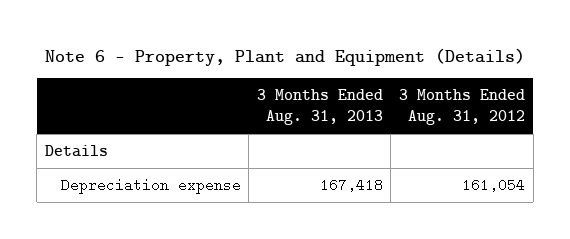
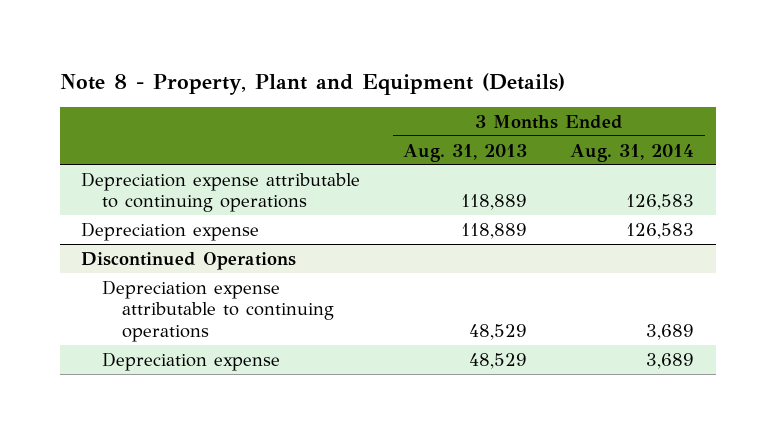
- Note 6 - Property, Plant and Equipment (Details)
+ Note 8 - Property, Plant and Equipment (Details)
- | 3 Months Ended Aug. 31, 2013 | 3 Months Ended Aug. 31, 2012
+ | 3 Months Ended Aug. 31, 2013 | 3 Months Ended Aug. 31, 2014
- Details
- Depreciation expense | 167,418 | 161,054
+ Depreciation expense attributable to continuing operations | 118,889 | 126,583
+ Depreciation expense | 118,889 | 126,583
+ Discontinued Operations
+ Depreciation expense attributable to continuing operations | 48,529 | 3,689
+ Depreciation expense | 48,529 | 3,689

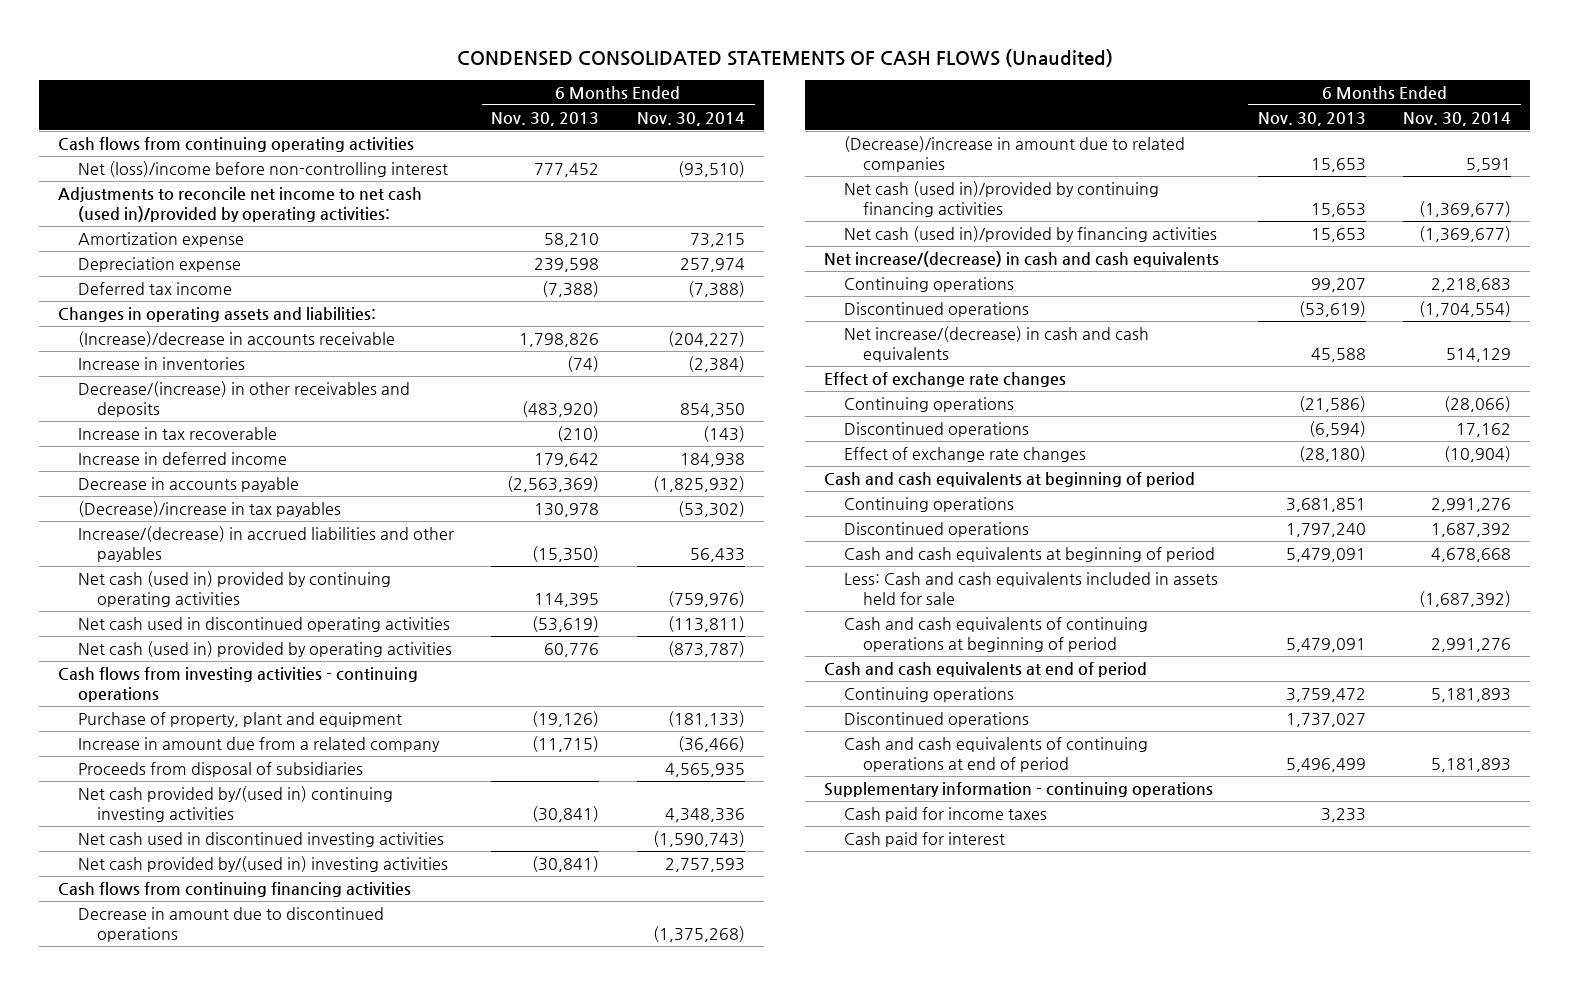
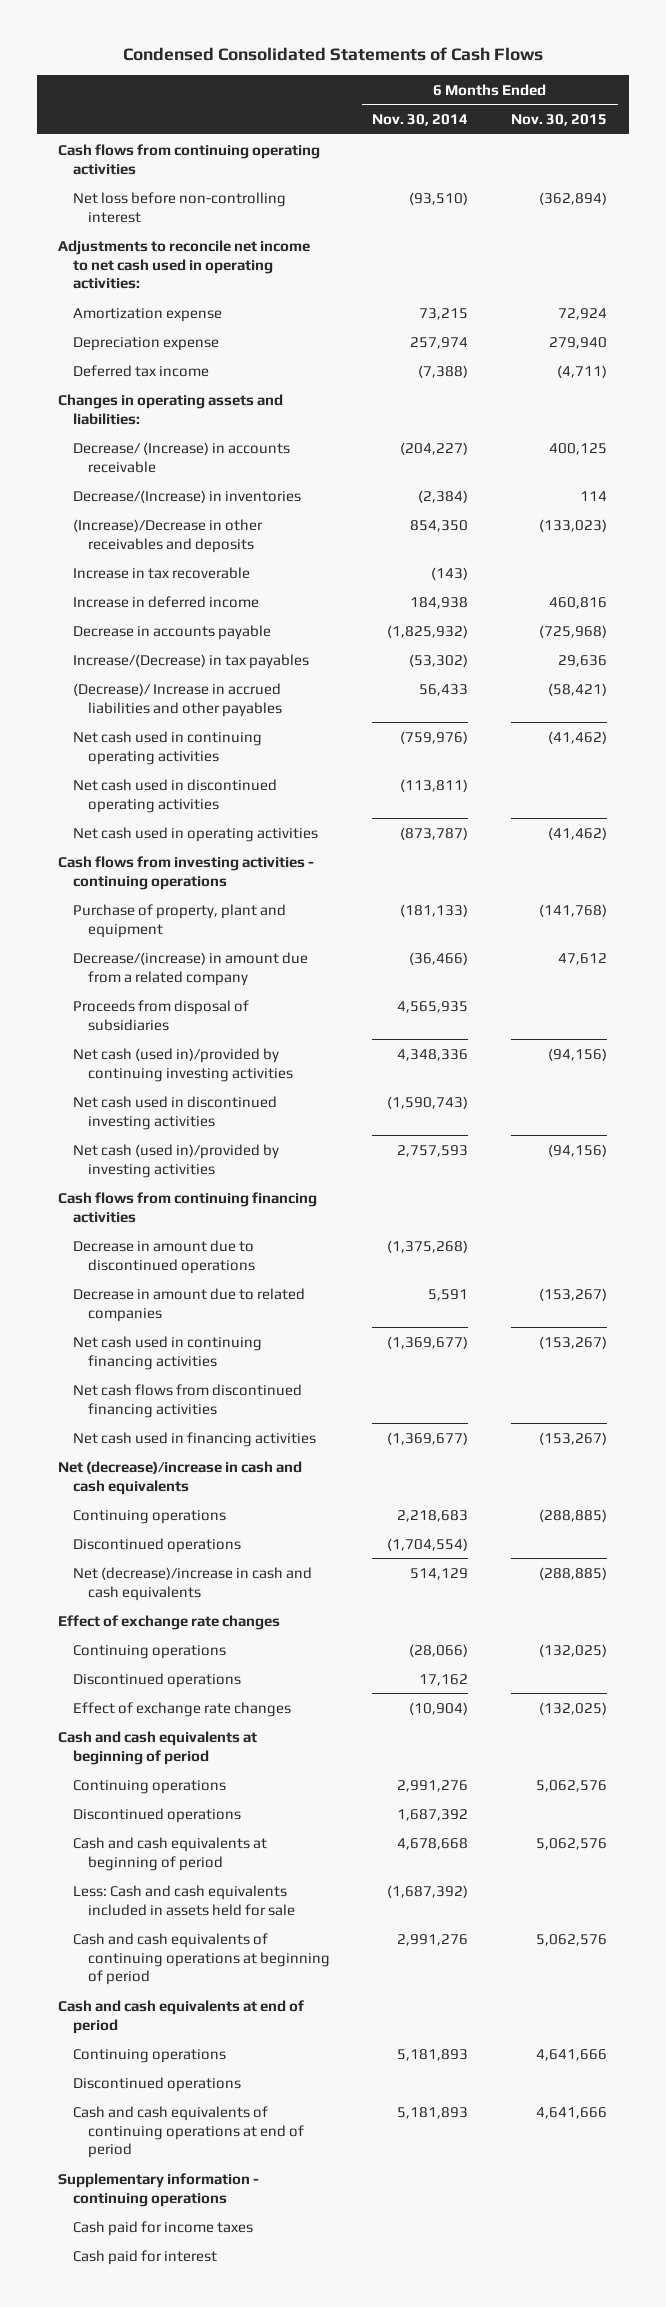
- CONDENSED CONSOLIDATED STATEMENTS OF CASH FLOWS (Unaudited)
+ Condensed Consolidated Statements of Cash Flows
- | 6 Months Ended Nov. 30, 2013 | 6 Months Ended Nov. 30, 2014
+ | 6 Months Ended Nov. 30, 2014 | 6 Months Ended Nov. 30, 2015
- Net (loss)/income before non-controlling interest | 777,452 | (93,510)
- Adjustments to reconcile net income to net cash (used in)/provided by operating activities:
+ Net loss before non-controlling interest | (93,510) | (362,894)
+ Adjustments to reconcile net income to net cash used in operating activities:
- (Increase)/decrease in accounts receivable | 1,798,826 | (204,227)
- Increase in inventories | (74) | (2,384)
- Decrease/(increase) in other receivables and deposits | (483,920) | 854,350
+ Decrease/ (Increase) in accounts receivable | (204,227) | 400,125
+ Decrease/(Increase) in inventories | (2,384) | 114
+ (Increase)/Decrease in other receivables and deposits | 854,350 | (133,023)
- (Decrease)/increase in tax payables | 130,978 | (53,302)
- Increase/(decrease) in accrued liabilities and other payables | (15,350) | 56,433
- Net cash (used in) provided by continuing operating activities | 114,395 | (759,976)
+ Increase/(Decrease) in tax payables | (53,302) | 29,636
+ (Decrease)/ Increase in accrued liabilities and other payables | 56,433 | (58,421)
+ Net cash used in continuing operating activities | (759,976) | (41,462)
- Net cash (used in) provided by operating activities | 60,776 | (873,787)
+ Net cash used in operating activities | (873,787) | (41,462)
- Increase in amount due from a related company | (11,715) | (36,466)
+ Decrease/(increase) in amount due from a related company | (36,466) | 47,612
- Net cash provided by/(used in) continuing investing activities | (30,841) | 4,348,336
+ Net cash (used in)/provided by continuing investing activities | 4,348,336 | (94,156)
- Net cash provided by/(used in) investing activities | (30,841) | 2,757,593
+ Net cash (used in)/provided by investing activities | 2,757,593 | (94,156)
- (Decrease)/increase in amount due to related companies | 15,653 | 5,591
- Net cash (used in)/provided by continuing financing activities | 15,653 | (1,369,677)
- Net cash (used in)/provided by financing activities | 15,653 | (1,369,677)
- Net increase/(decrease) in cash and cash equivalents
+ Decrease in amount due to related companies | 5,591 | (153,267)
+ Net cash used in continuing financing activities | (1,369,677) | (153,267)
+ Net cash flows from discontinued financing activities
+ Net cash used in financing activities | (1,369,677) | (153,267)
+ Net (decrease)/increase in cash and cash equivalents
- Net increase/(decrease) in cash and cash equivalents | 45,588 | 514,129
+ Net (decrease)/increase in cash and cash equivalents | 514,129 | (288,885)

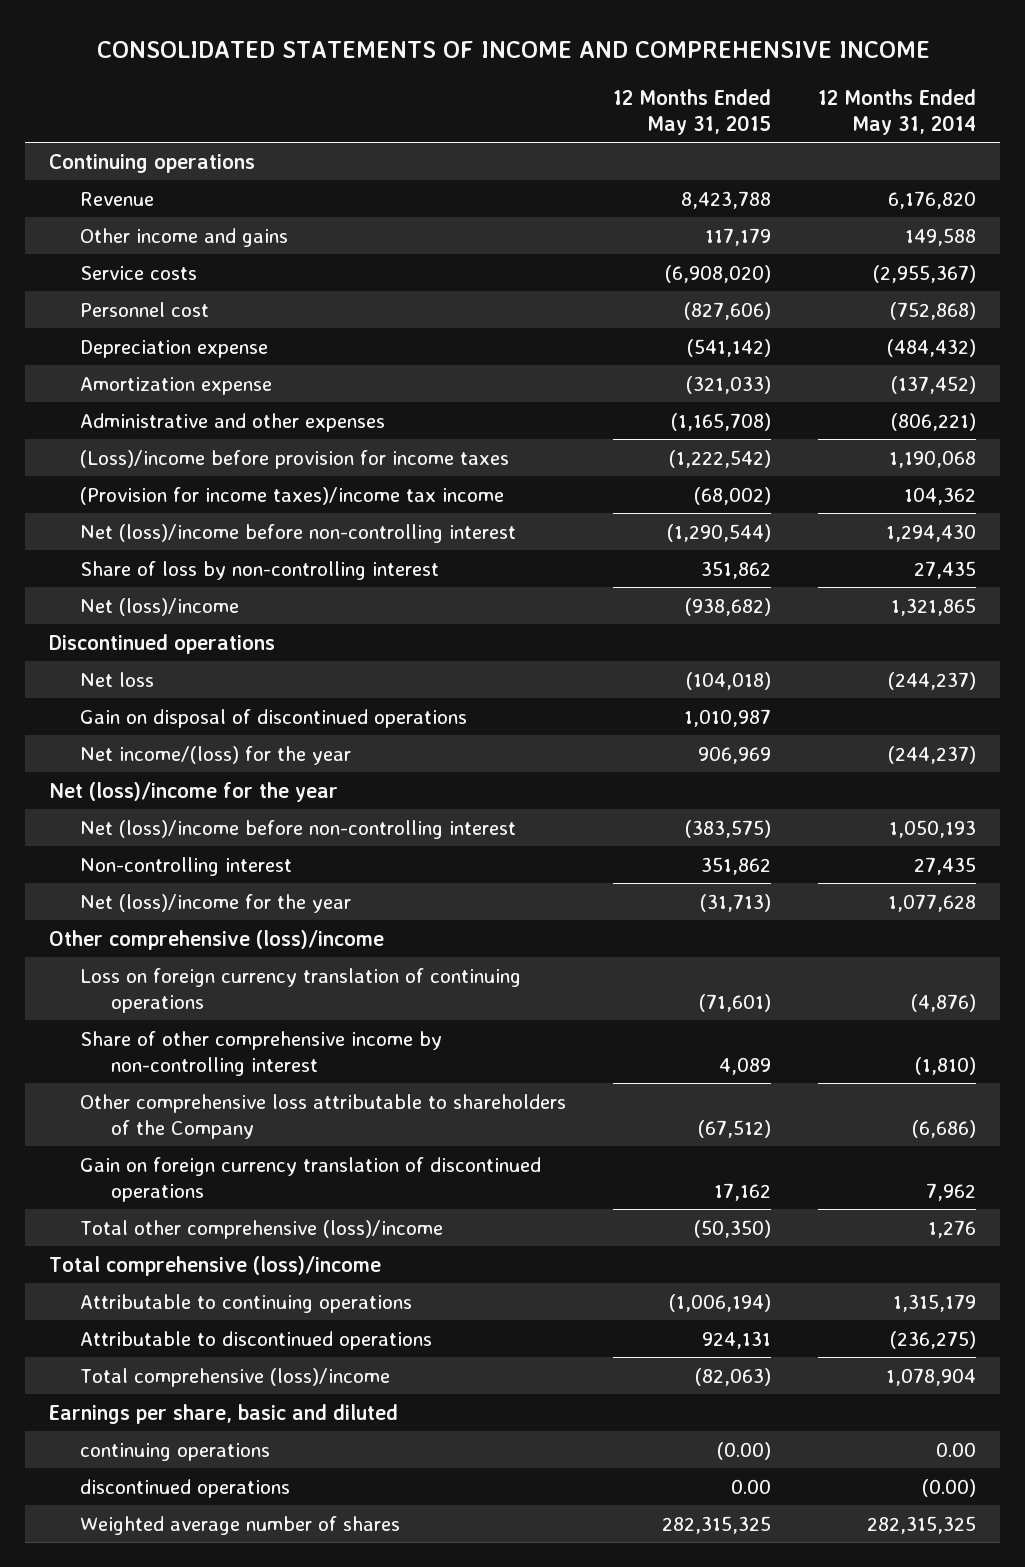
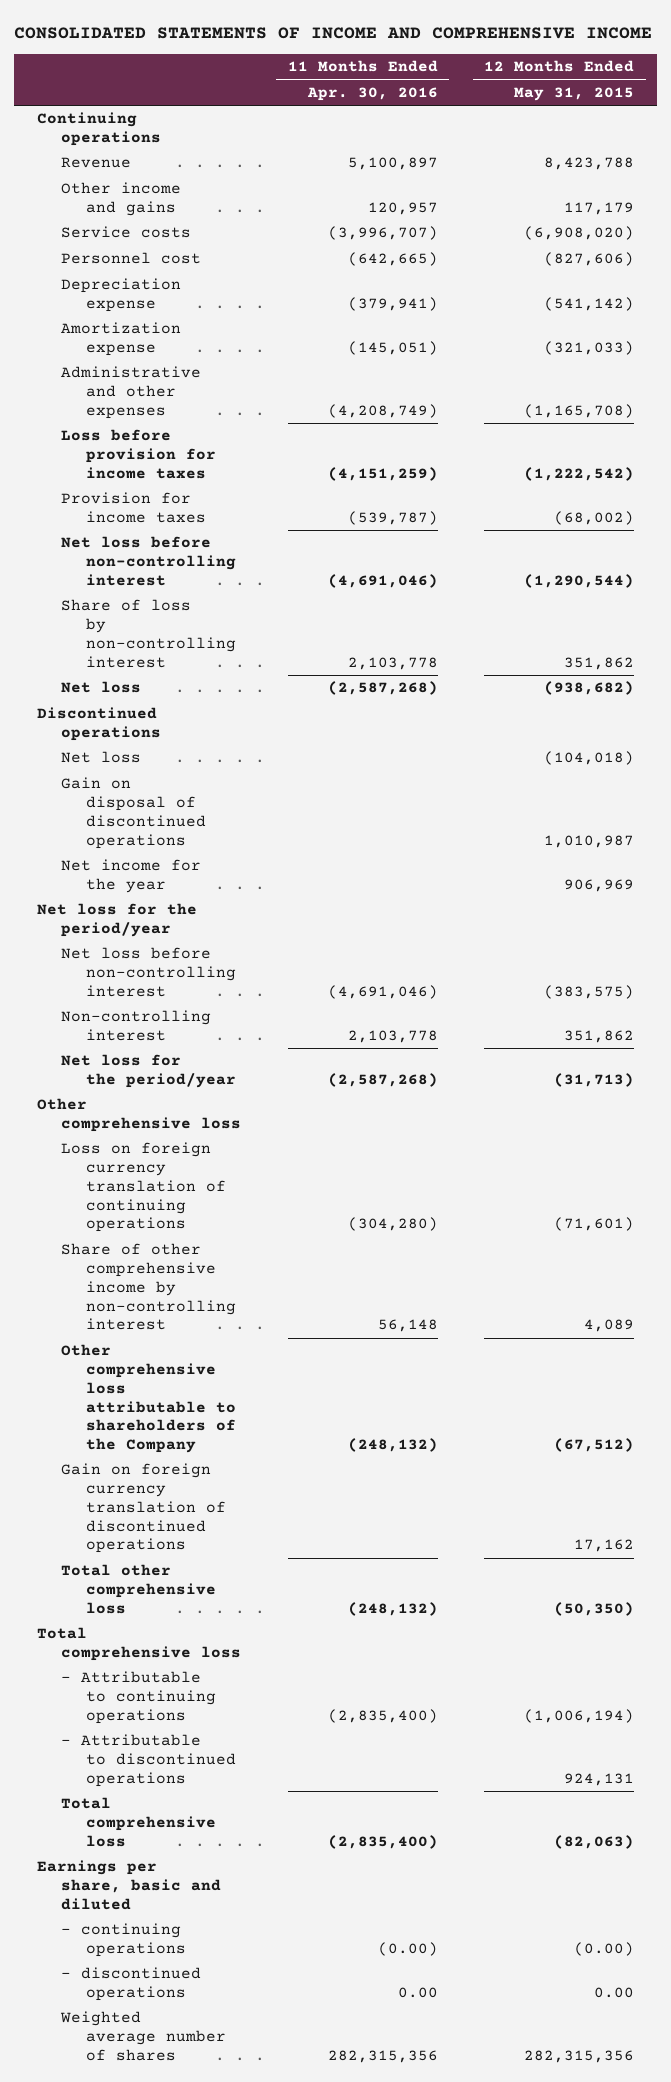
- | 12 Months Ended May 31, 2015 | 12 Months Ended May 31, 2014
+ | 11 Months Ended Apr. 30, 2016 | 12 Months Ended May 31, 2015
- (Loss)/income before provision for income taxes | (1,222,542) | 1,190,068
- (Provision for income taxes)/income tax income | (68,002) | 104,362
- Net (loss)/income before non-controlling interest | (1,290,544) | 1,294,430
+ Loss before provision for income taxes | (4,151,259) | (1,222,542)
+ Provision for income taxes | (539,787) | (68,002)
+ Net loss before non-controlling interest | (4,691,046) | (1,290,544)
- Net (loss)/income | (938,682) | 1,321,865
+ Net loss | (2,587,268) | (938,682)
- Net income/(loss) for the year | 906,969 | (244,237)
- Net (loss)/income for the year
- Net (loss)/income before non-controlling interest | (383,575) | 1,050,193
+ Net income for the year | | 906,969
+ Net loss for the period/year
+ Net loss before non-controlling interest | (4,691,046) | (383,575)
- Net (loss)/income for the year | (31,713) | 1,077,628
- Other comprehensive (loss)/income
+ Net loss for the period/year | (2,587,268) | (31,713)
+ Other comprehensive loss
- Total other comprehensive (loss)/income | (50,350) | 1,276
- Total comprehensive (loss)/income
- Attributable to continuing operations | (1,006,194) | 1,315,179
- Attributable to discontinued operations | 924,131 | (236,275)
- Total comprehensive (loss)/income | (82,063) | 1,078,904
+ Total other comprehensive loss | (248,132) | (50,350)
+ Total comprehensive loss
+ - Attributable to continuing operations | (2,835,400) | (1,006,194)
+ - Attributable to discontinued operations | | 924,131
+ Total comprehensive loss | (2,835,400) | (82,063)
- continuing operations | (0.00) | 0.00
- discontinued operations | 0.00 | (0.00)
- Weighted average number of shares | 282,315,325 | 282,315,325
+ - continuing operations | (0.00) | (0.00)
+ - discontinued operations | 0.00 | 0.00
+ Weighted average number of shares | 282,315,356 | 282,315,356

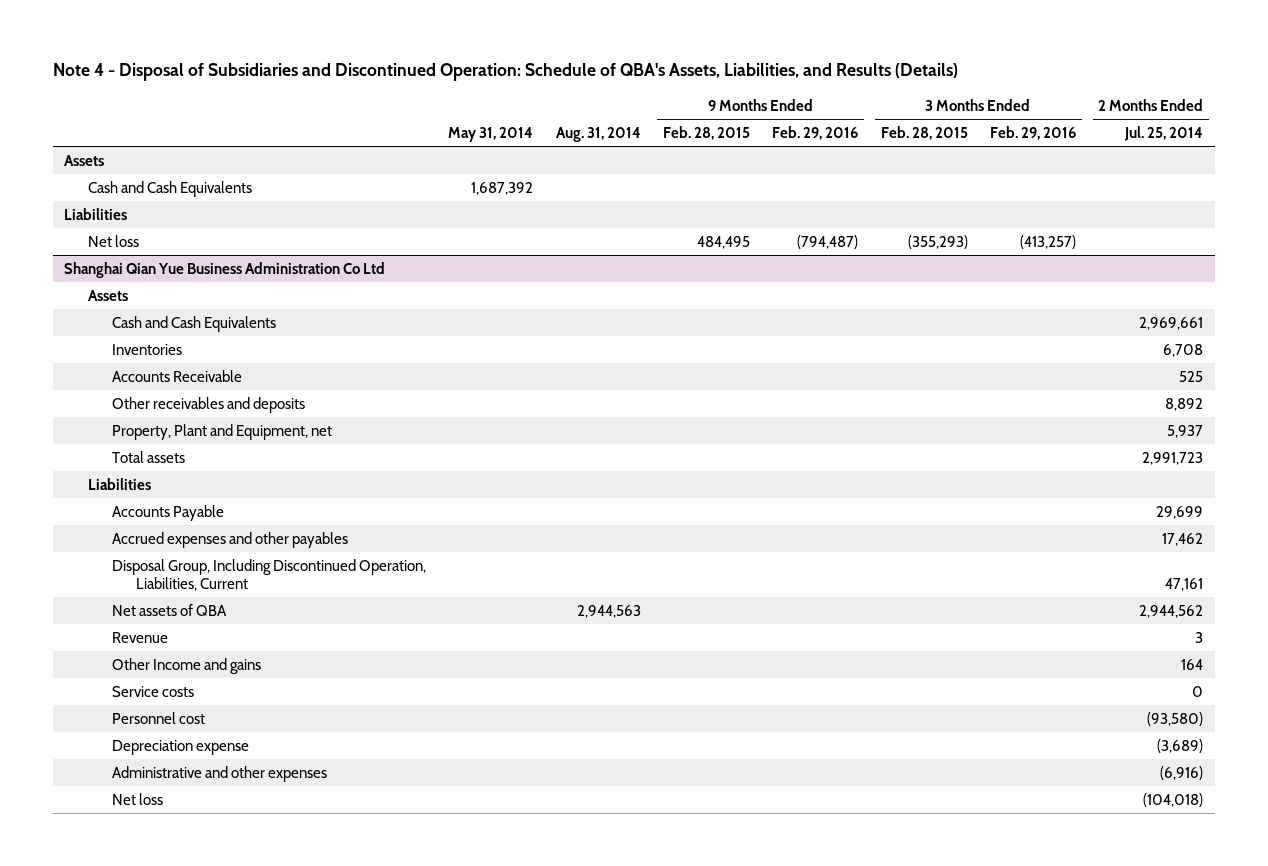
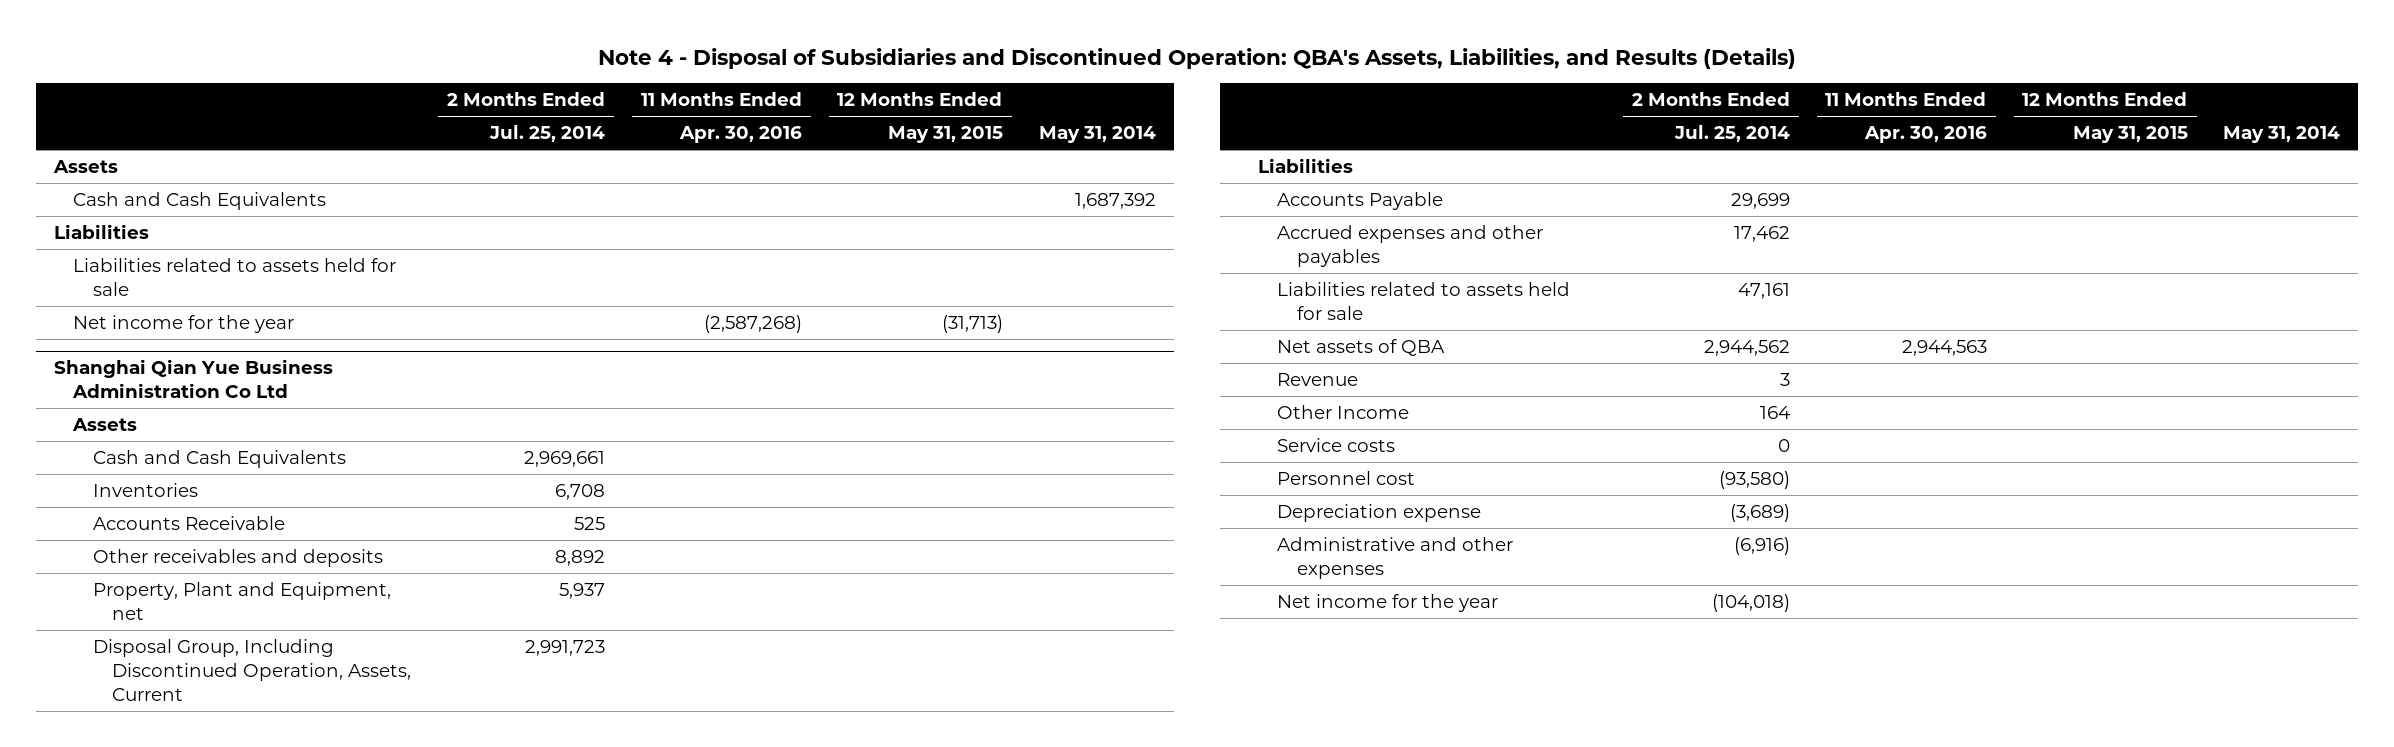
- Note 4 - Disposal of Subsidiaries and Discontinued Operation: Schedule of QBA's Assets, Liabilities, and Results (Details)
+ Note 4 - Disposal of Subsidiaries and Discontinued Operation: QBA's Assets, Liabilities, and Results (Details)
- | May 31, 2014 | Aug. 31, 2014 | 9 Months Ended Feb. 28, 2015 | 9 Months Ended Feb. 29, 2016 | 3 Months Ended Feb. 28, 2015 | 3 Months Ended Feb. 29, 2016 | 2 Months Ended Jul. 25, 2014
+ | 2 Months Ended Jul. 25, 2014 | 11 Months Ended Apr. 30, 2016 | 12 Months Ended May 31, 2015 | May 31, 2014
- Net loss | | | 484,495 | (794,487) | (355,293) | (413,257) |
+ Liabilities related to assets held for sale
+ Net income for the year | | (2,587,268) | (31,713) |
@ Shanghai Qian Yue Business Administration Co Ltd
- Total assets | | | | | | | 2,991,723
+ Disposal Group, Including Discontinued Operation, Assets, Current | 2,991,723 | | |
- Disposal Group, Including Discontinued Operation, Liabilities, Current | | | | | | | 47,161
+ Liabilities related to assets held for sale | 47,161 | | |
- Other Income and gains | | | | | | | 164
+ Other Income | 164 | | |
- Net loss | | | | | | | (104,018)
+ Net income for the year | (104,018) | | |

